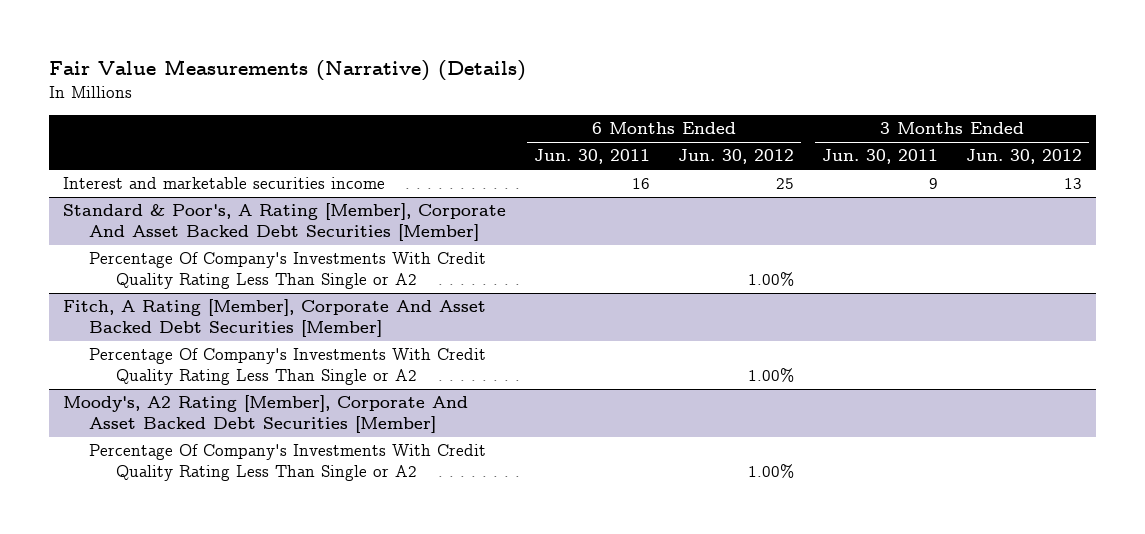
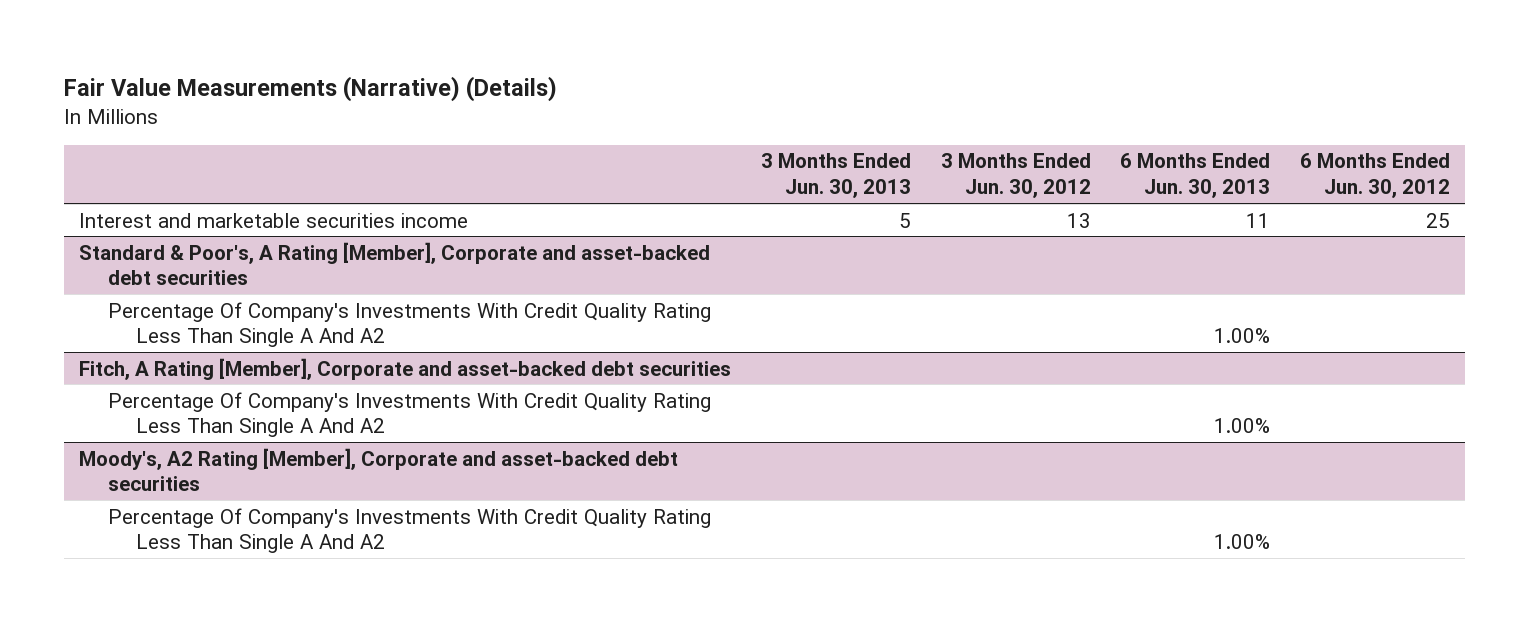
- | 6 Months Ended Jun. 30, 2011 | 6 Months Ended Jun. 30, 2012 | 3 Months Ended Jun. 30, 2011 | 3 Months Ended Jun. 30, 2012
+ | 3 Months Ended Jun. 30, 2013 | 3 Months Ended Jun. 30, 2012 | 6 Months Ended Jun. 30, 2013 | 6 Months Ended Jun. 30, 2012
- Standard & Poor's, A Rating [Member], Corporate And Asset Backed Debt Securities [Member]
- Percentage Of Company's Investments With Credit Quality Rating Less Than Single or A2 | | 1.00% | |
- Fitch, A Rating [Member], Corporate And Asset Backed Debt Securities [Member]
- Percentage Of Company's Investments With Credit Quality Rating Less Than Single or A2 | | 1.00% | |
- Moody's, A2 Rating [Member], Corporate And Asset Backed Debt Securities [Member]
- Percentage Of Company's Investments With Credit Quality Rating Less Than Single or A2 | | 1.00% | |
+ Standard & Poor's, A Rating [Member], Corporate and asset-backed debt securities
+ Percentage Of Company's Investments With Credit Quality Rating Less Than Single A And A2 | | | 1.00% |
+ Fitch, A Rating [Member], Corporate and asset-backed debt securities
+ Percentage Of Company's Investments With Credit Quality Rating Less Than Single A And A2 | | | 1.00% |
+ Moody's, A2 Rating [Member], Corporate and asset-backed debt securities
+ Percentage Of Company's Investments With Credit Quality Rating Less Than Single A And A2 | | | 1.00% |

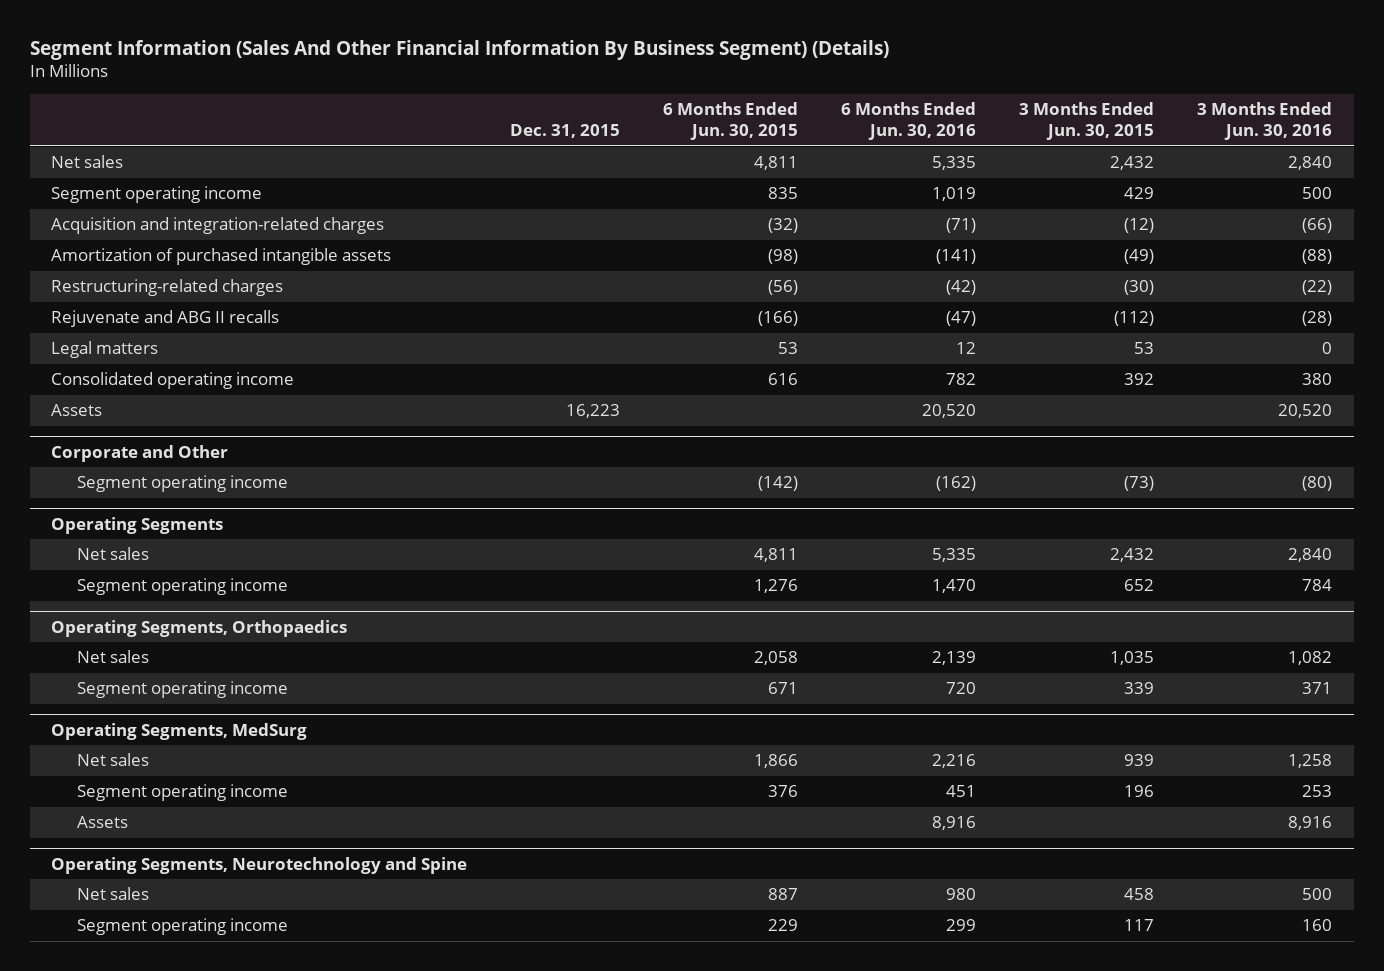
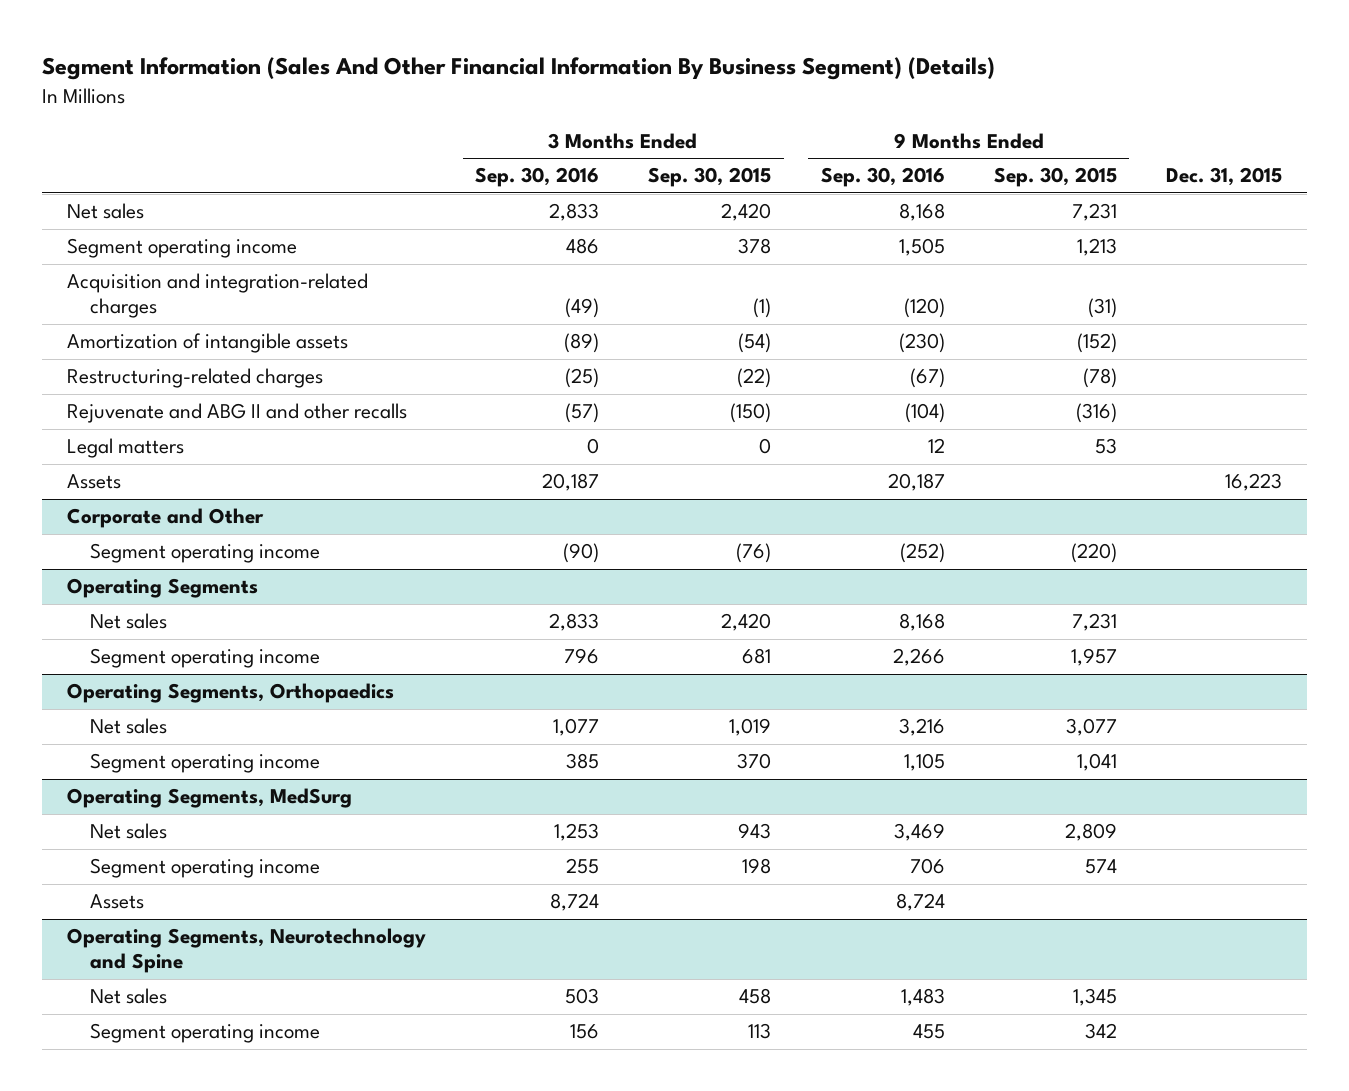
- | Dec. 31, 2015 | 6 Months Ended Jun. 30, 2015 | 6 Months Ended Jun. 30, 2016 | 3 Months Ended Jun. 30, 2015 | 3 Months Ended Jun. 30, 2016
+ | 3 Months Ended Sep. 30, 2016 | 3 Months Ended Sep. 30, 2015 | 9 Months Ended Sep. 30, 2016 | 9 Months Ended Sep. 30, 2015 | Dec. 31, 2015
- Amortization of purchased intangible assets | | (98) | (141) | (49) | (88)
+ Amortization of intangible assets | (89) | (54) | (230) | (152) |
- Rejuvenate and ABG II recalls | | (166) | (47) | (112) | (28)
+ Rejuvenate and ABG II and other recalls | (57) | (150) | (104) | (316) |
- Consolidated operating income | | 616 | 782 | 392 | 380

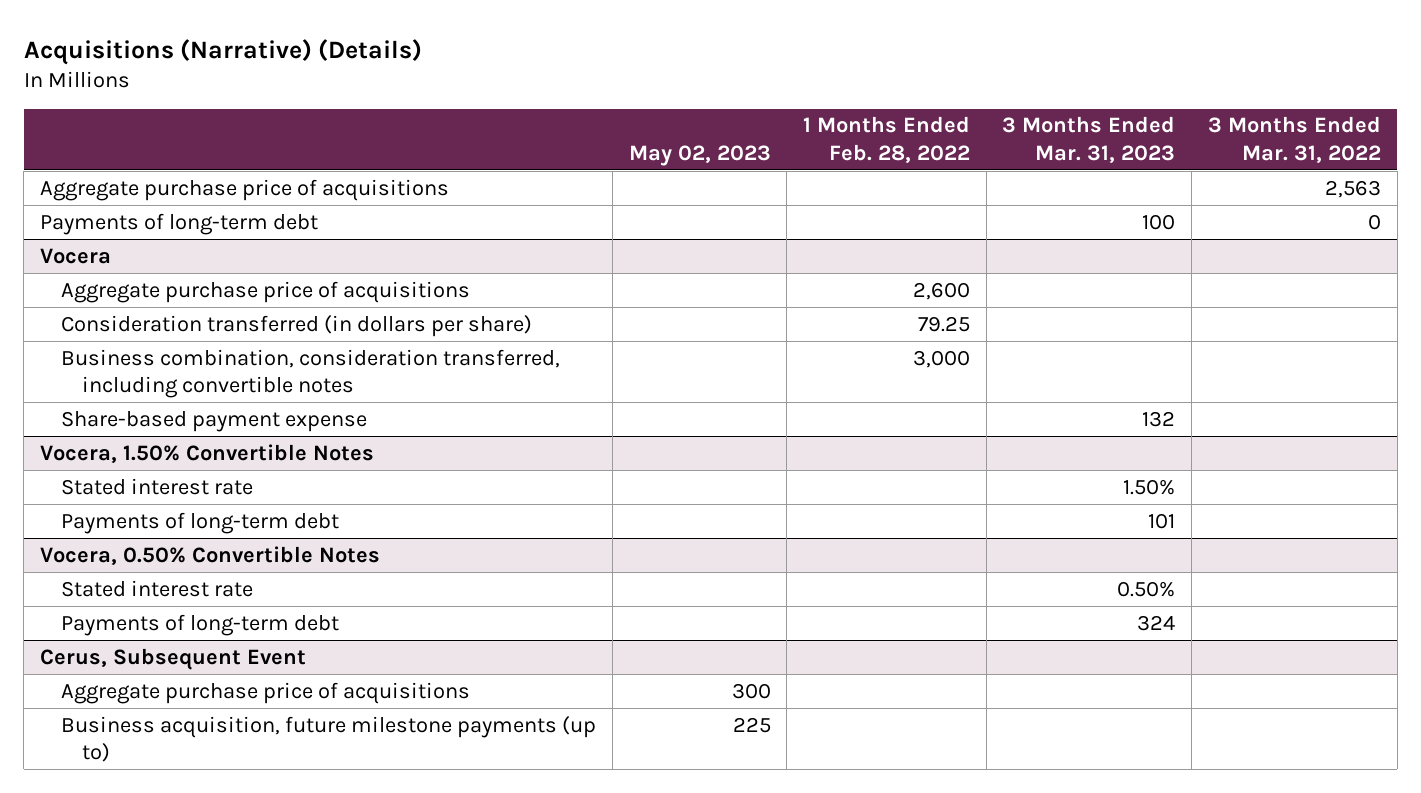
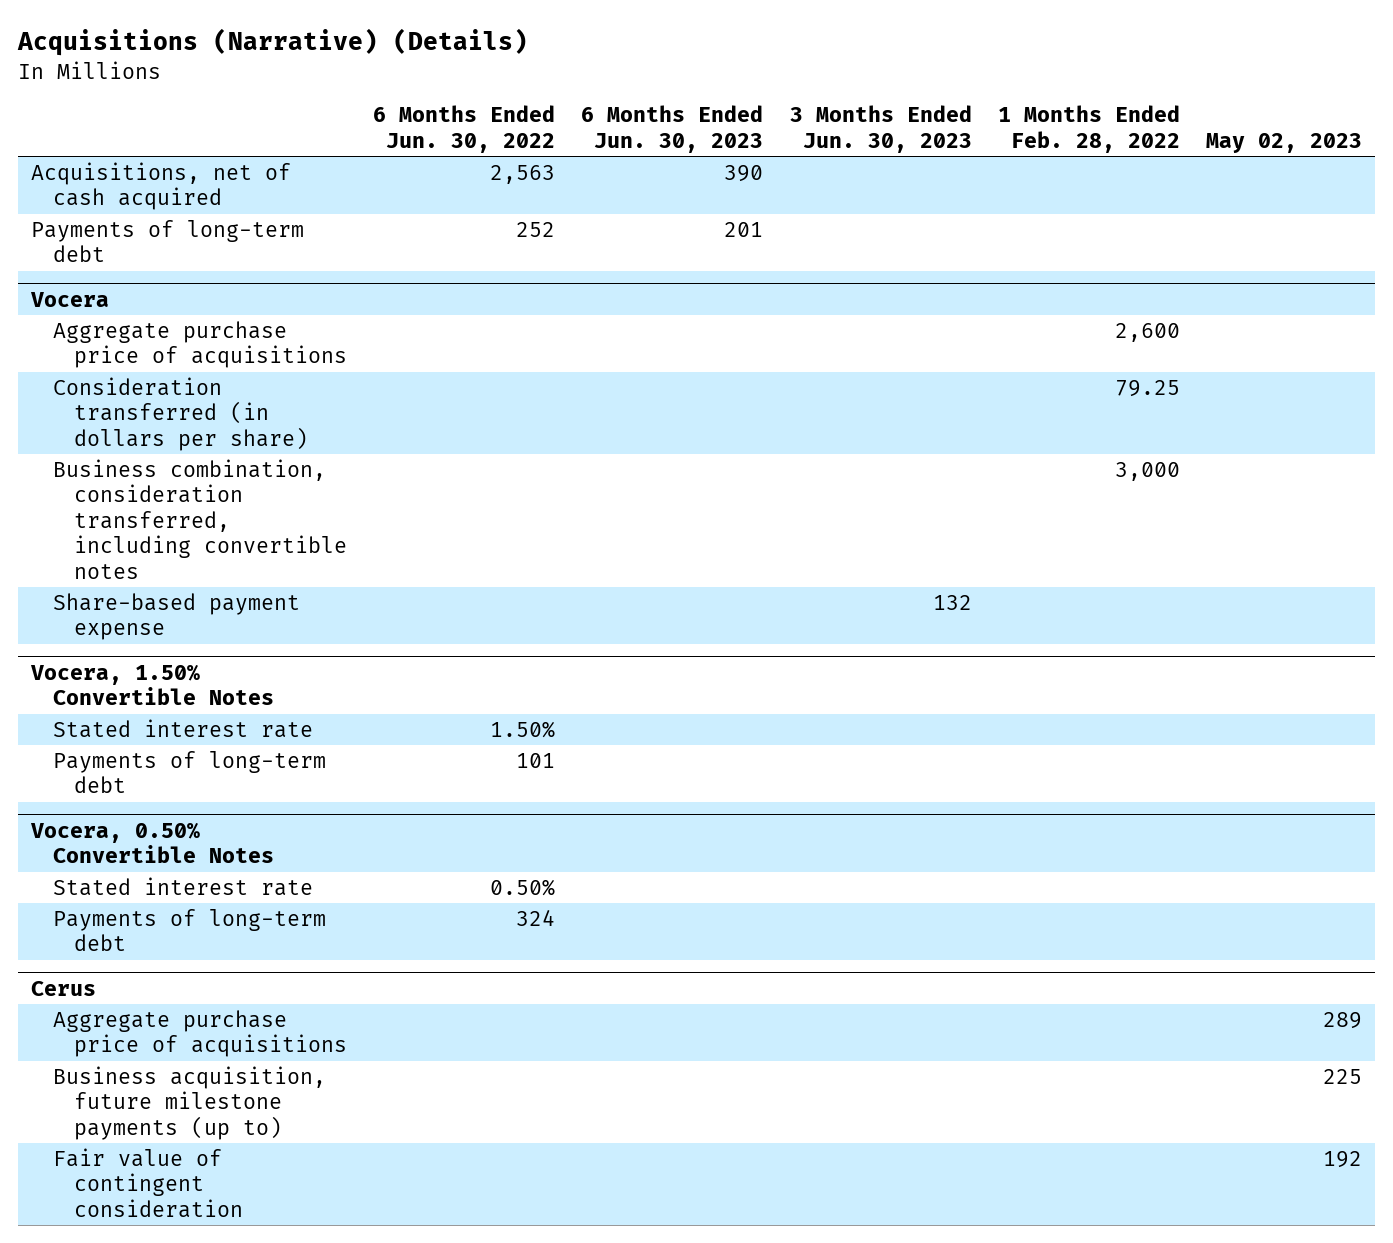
- | May 02, 2023 | 1 Months Ended Feb. 28, 2022 | 3 Months Ended Mar. 31, 2023 | 3 Months Ended Mar. 31, 2022
+ | 6 Months Ended Jun. 30, 2022 | 6 Months Ended Jun. 30, 2023 | 3 Months Ended Jun. 30, 2023 | 1 Months Ended Feb. 28, 2022 | May 02, 2023
- Aggregate purchase price of acquisitions | | | | 2,563
+ Acquisitions, net of cash acquired | 2,563 | 390 | | |
- Cerus, Subsequent Event
- Aggregate purchase price of acquisitions | 300 | | |
+ Cerus
+ Aggregate purchase price of acquisitions | | | | | 289
+ Fair value of contingent consideration | | | | | 192

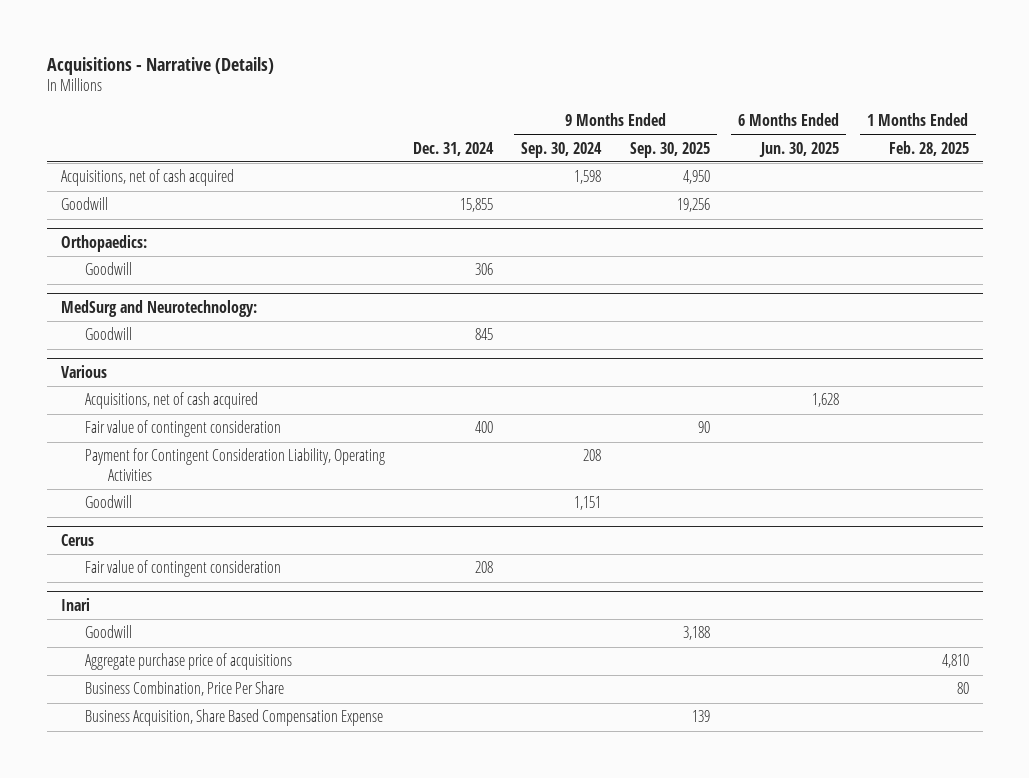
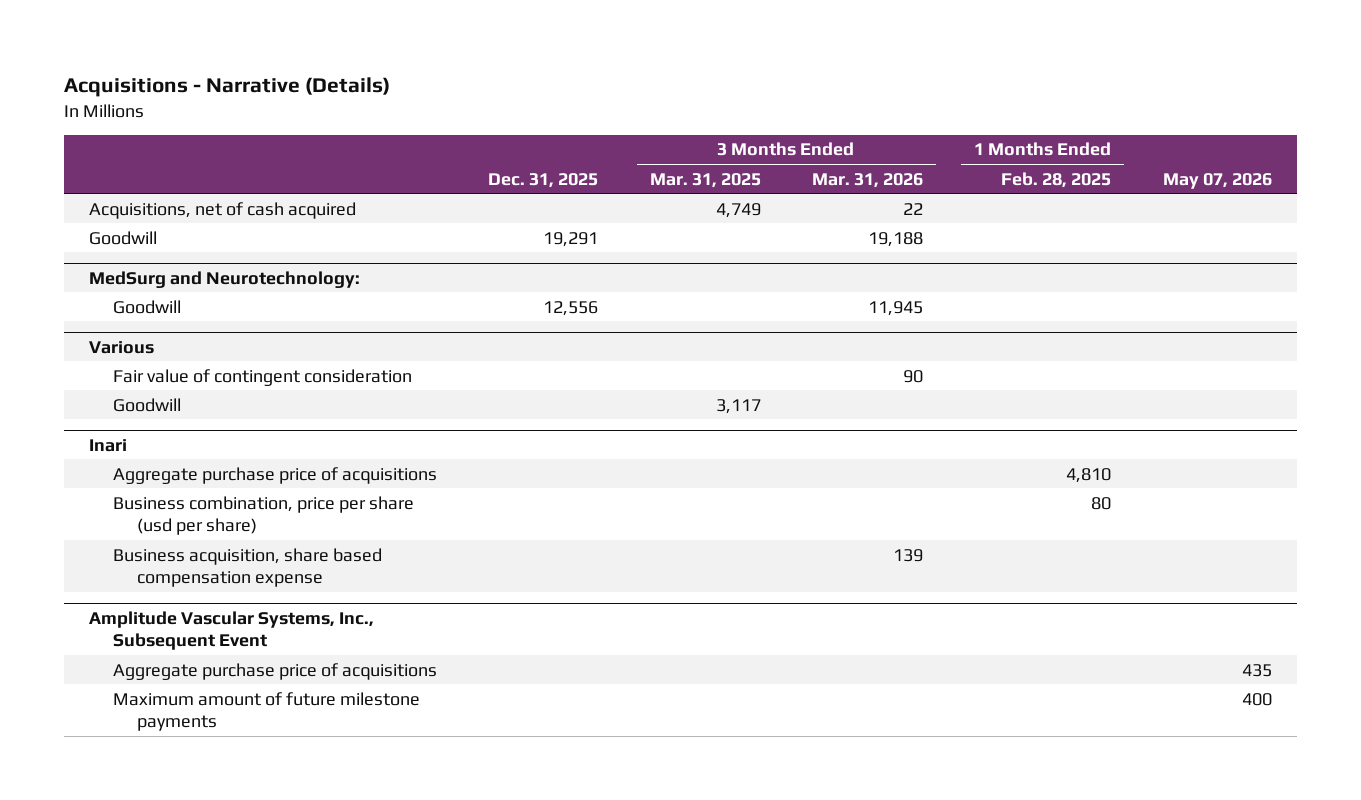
- | Dec. 31, 2024 | 9 Months Ended Sep. 30, 2024 | 9 Months Ended Sep. 30, 2025 | 6 Months Ended Jun. 30, 2025 | 1 Months Ended Feb. 28, 2025
+ | Dec. 31, 2025 | 3 Months Ended Mar. 31, 2025 | 3 Months Ended Mar. 31, 2026 | 1 Months Ended Feb. 28, 2025 | May 07, 2026
- Orthopaedics:
- Goodwill | 306 | | | |
@ Various
- Acquisitions, net of cash acquired | | | | 1,628 |
- Payment for Contingent Consideration Liability, Operating Activities | | 208 | | |
- Cerus
- Fair value of contingent consideration | 208 | | | |
@ Inari
- Goodwill | | | 3,188 | |
- Business Combination, Price Per Share | | | | | 80
- Business Acquisition, Share Based Compensation Expense | | | 139 | |
+ Business combination, price per share (usd per share) | | | | 80 |
+ Business acquisition, share based compensation expense | | | 139 | |
+ Amplitude Vascular Systems, Inc., Subsequent Event
+ Aggregate purchase price of acquisitions | | | | | 435
+ Maximum amount of future milestone payments | | | | | 400

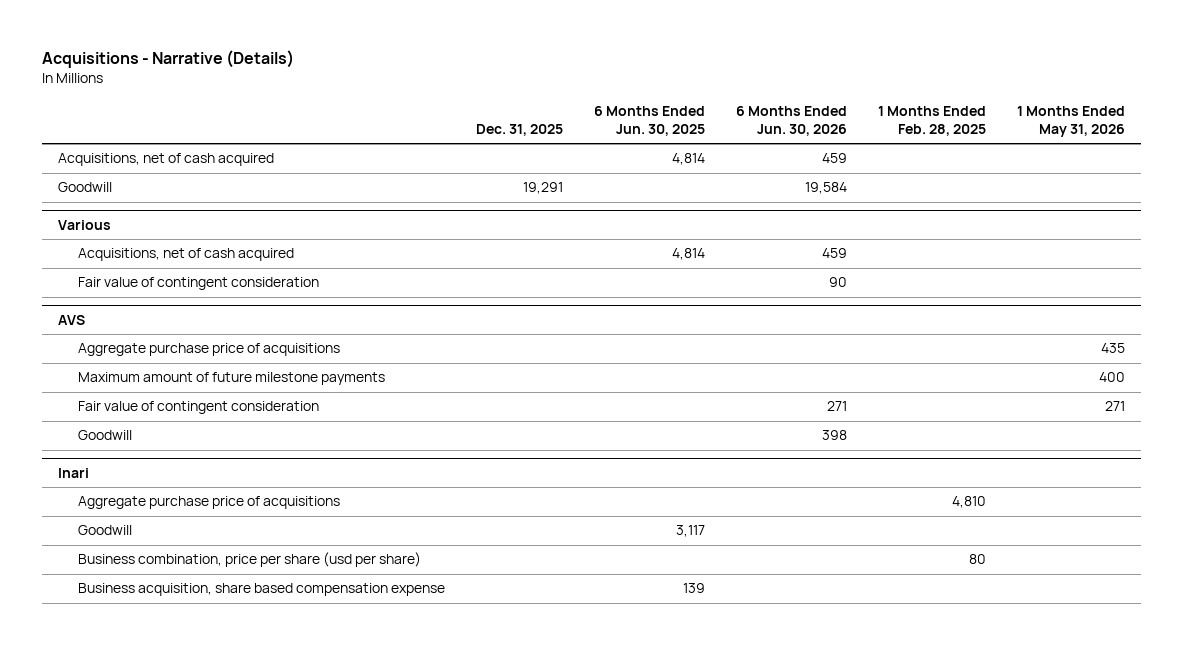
- | Dec. 31, 2025 | 3 Months Ended Mar. 31, 2025 | 3 Months Ended Mar. 31, 2026 | 1 Months Ended Feb. 28, 2025 | May 07, 2026
+ | Dec. 31, 2025 | 6 Months Ended Jun. 30, 2025 | 6 Months Ended Jun. 30, 2026 | 1 Months Ended Feb. 28, 2025 | 1 Months Ended May 31, 2026
- MedSurg and Neurotechnology:
- Goodwill | 12,556 | | 11,945 | |
@ Various
+ Acquisitions, net of cash acquired | | 4,814 | 459 | |
- Goodwill | | 3,117 | | |
+ AVS
+ Aggregate purchase price of acquisitions | | | | | 435
+ Maximum amount of future milestone payments | | | | | 400
+ Fair value of contingent consideration | | | 271 | | 271
+ Goodwill | | | 398 | |
@ Inari
+ Goodwill | | 3,117 | | |
- Amplitude Vascular Systems, Inc., Subsequent Event
- Aggregate purchase price of acquisitions | | | | | 435
- Maximum amount of future milestone payments | | | | | 400

